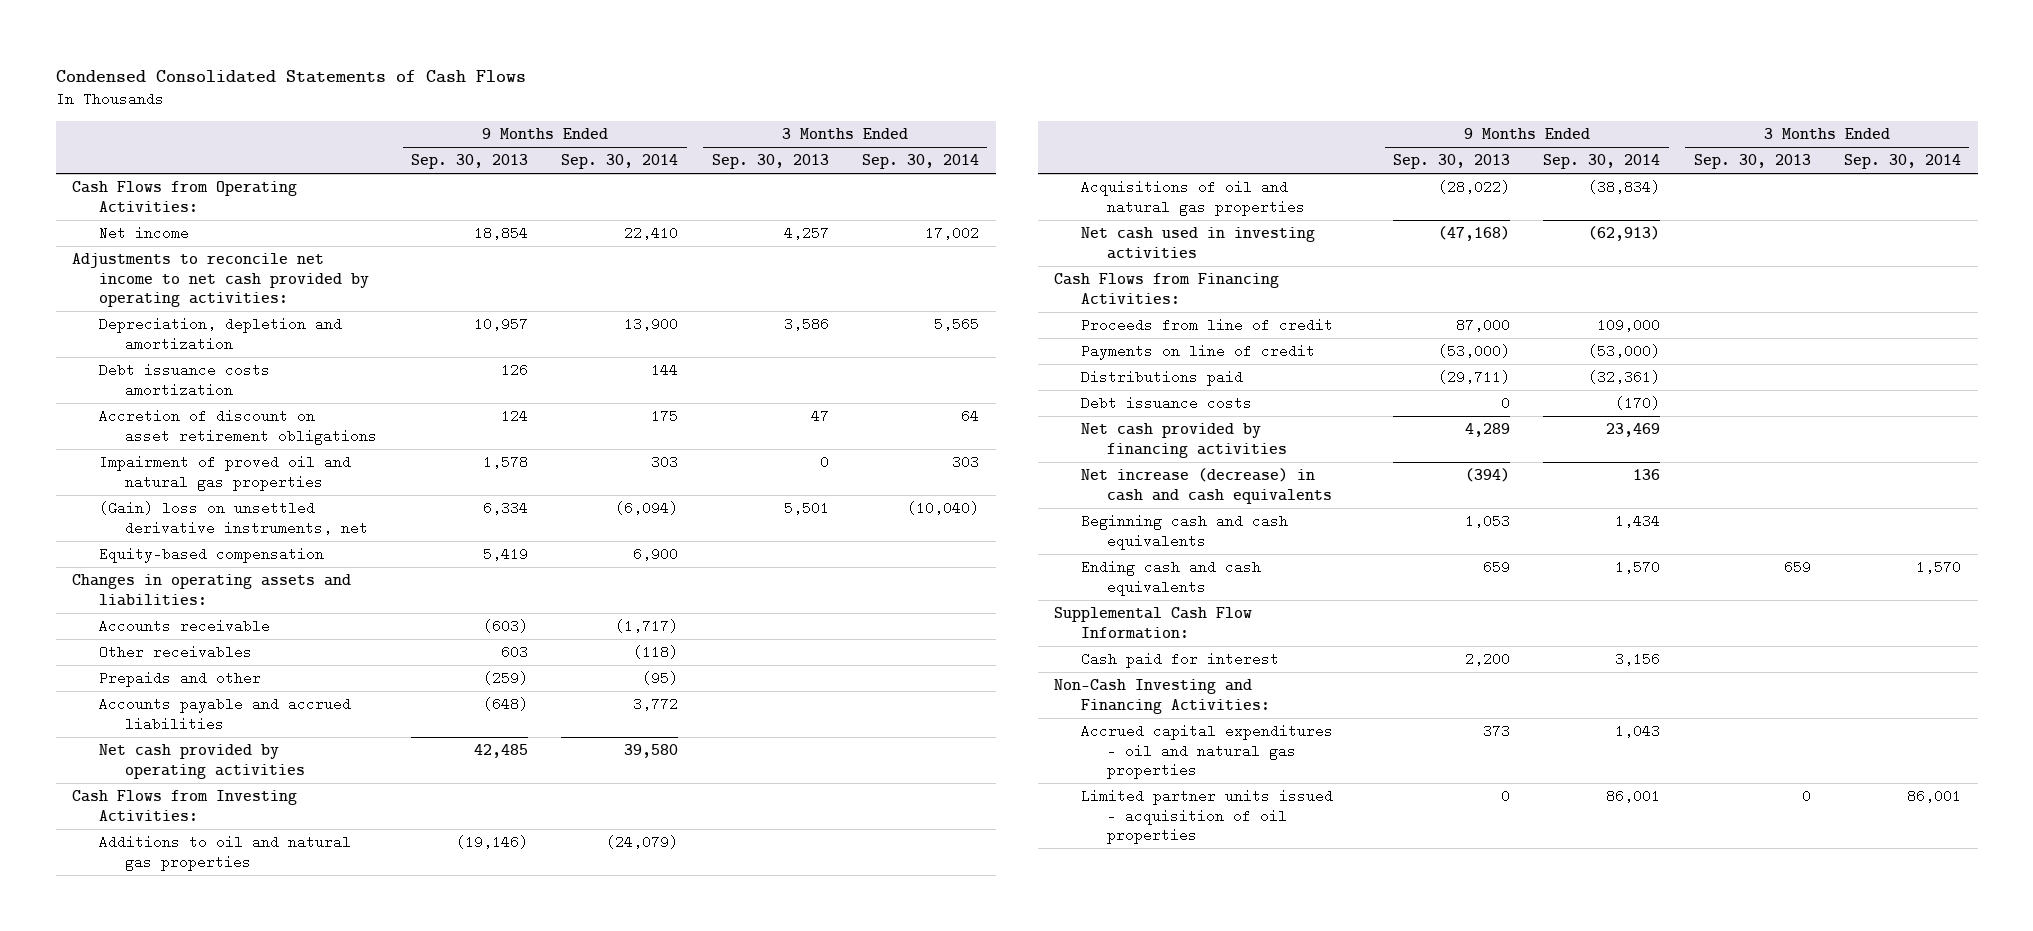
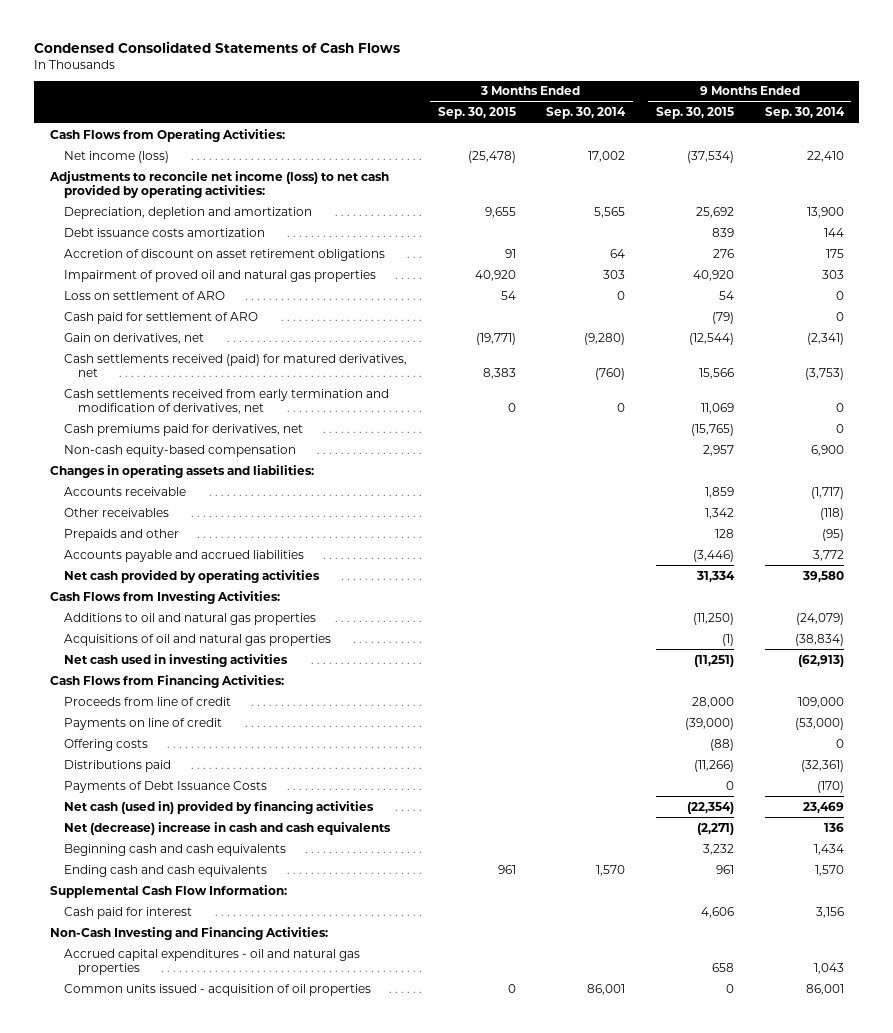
- | 9 Months Ended Sep. 30, 2013 | 9 Months Ended Sep. 30, 2014 | 3 Months Ended Sep. 30, 2013 | 3 Months Ended Sep. 30, 2014
+ | 3 Months Ended Sep. 30, 2015 | 3 Months Ended Sep. 30, 2014 | 9 Months Ended Sep. 30, 2015 | 9 Months Ended Sep. 30, 2014
- Net income | 18,854 | 22,410 | 4,257 | 17,002
- Adjustments to reconcile net income to net cash provided by operating activities:
+ Net income (loss) | (25,478) | 17,002 | (37,534) | 22,410
+ Adjustments to reconcile net income (loss) to net cash provided by operating activities:
- (Gain) loss on unsettled derivative instruments, net | 6,334 | (6,094) | 5,501 | (10,040)
- Equity-based compensation | 5,419 | 6,900 | |
+ Loss on settlement of ARO | 54 | 0 | 54 | 0
+ Cash paid for settlement of ARO | | | (79) | 0
+ Gain on derivatives, net | (19,771) | (9,280) | (12,544) | (2,341)
+ Cash settlements received (paid) for matured derivatives, net | 8,383 | (760) | 15,566 | (3,753)
+ Cash settlements received from early termination and modification of derivatives, net | 0 | 0 | 11,069 | 0
+ Cash premiums paid for derivatives, net | | | (15,765) | 0
+ Non-cash equity-based compensation | | | 2,957 | 6,900
+ Offering costs | | | (88) | 0
- Debt issuance costs | 0 | (170) | |
- Net cash provided by financing activities | 4,289 | 23,469 | |
- Net increase (decrease) in cash and cash equivalents | (394) | 136 | |
+ Payments of Debt Issuance Costs | | | 0 | (170)
+ Net cash (used in) provided by financing activities | | | (22,354) | 23,469
+ Net (decrease) increase in cash and cash equivalents | | | (2,271) | 136
- Limited partner units issued - acquisition of oil properties | 0 | 86,001 | 0 | 86,001
+ Common units issued - acquisition of oil properties | 0 | 86,001 | 0 | 86,001

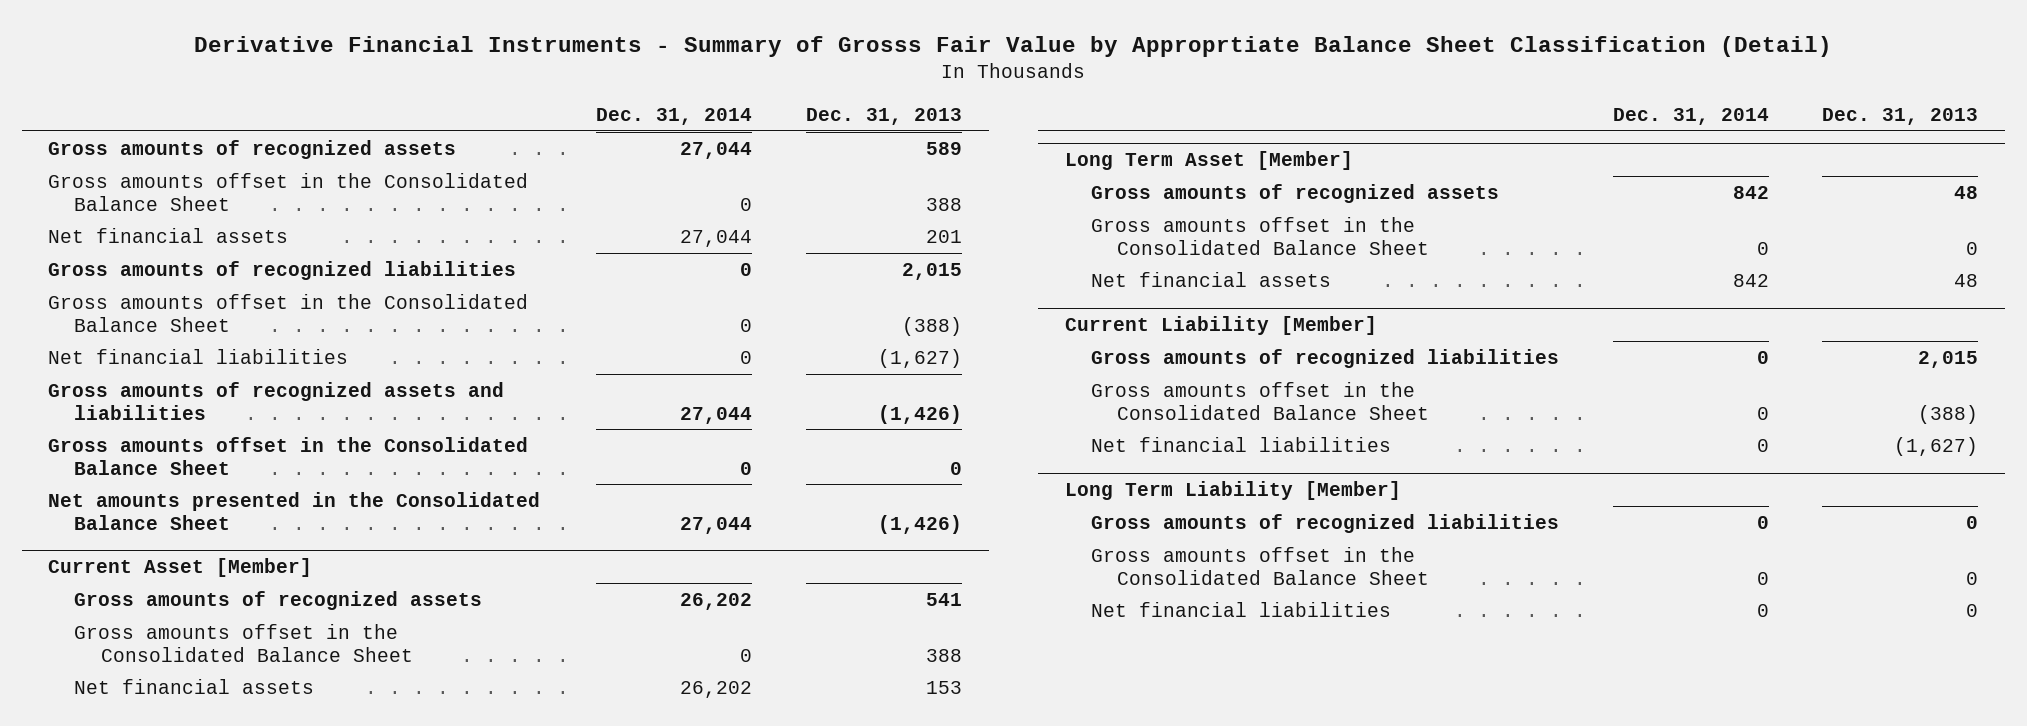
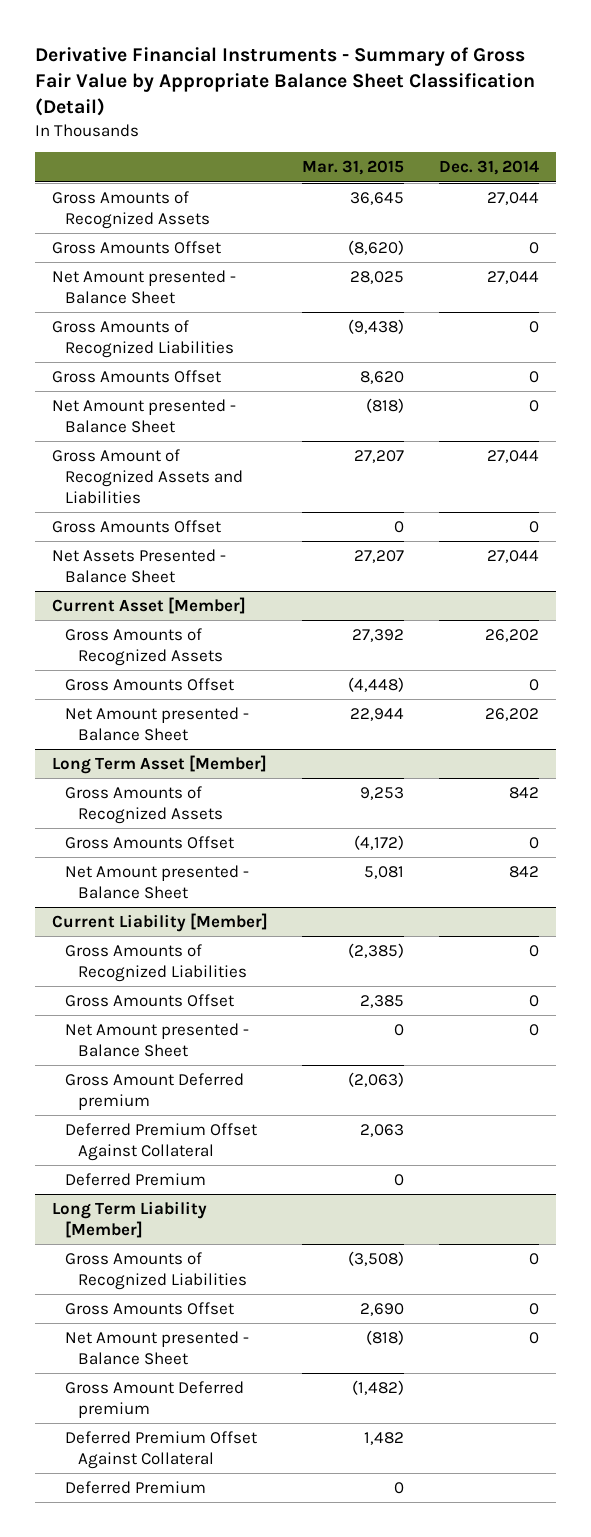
- Derivative Financial Instruments - Summary of Grosss Fair Value by Approprtiate Balance Sheet Classification (Detail)
+ Derivative Financial Instruments - Summary of Gross Fair Value by Appropriate Balance Sheet Classification (Detail)
- | Dec. 31, 2014 | Dec. 31, 2013
+ | Mar. 31, 2015 | Dec. 31, 2014
- Gross amounts of recognized assets | 27,044 | 589
- Gross amounts offset in the Consolidated Balance Sheet | 0 | 388
- Net financial assets | 27,044 | 201
- Gross amounts of recognized liabilities | 0 | 2,015
- Gross amounts offset in the Consolidated Balance Sheet | 0 | (388)
- Net financial liabilities | 0 | (1,627)
- Gross amounts of recognized assets and liabilities | 27,044 | (1,426)
- Gross amounts offset in the Consolidated Balance Sheet | 0 | 0
- Net amounts presented in the Consolidated Balance Sheet | 27,044 | (1,426)
+ Gross Amounts of Recognized Assets | 36,645 | 27,044
+ Gross Amounts Offset | (8,620) | 0
+ Net Amount presented - Balance Sheet | 28,025 | 27,044
+ Gross Amounts of Recognized Liabilities | (9,438) | 0
+ Gross Amounts Offset | 8,620 | 0
+ Net Amount presented - Balance Sheet | (818) | 0
+ Gross Amount of Recognized Assets and Liabilities | 27,207 | 27,044
+ Gross Amounts Offset | 0 | 0
+ Net Assets Presented - Balance Sheet | 27,207 | 27,044
@ Current Asset [Member]
- Gross amounts of recognized assets | 26,202 | 541
- Gross amounts offset in the Consolidated Balance Sheet | 0 | 388
- Net financial assets | 26,202 | 153
+ Gross Amounts of Recognized Assets | 27,392 | 26,202
+ Gross Amounts Offset | (4,448) | 0
+ Net Amount presented - Balance Sheet | 22,944 | 26,202
@ Long Term Asset [Member]
- Gross amounts of recognized assets | 842 | 48
- Gross amounts offset in the Consolidated Balance Sheet | 0 | 0
- Net financial assets | 842 | 48
+ Gross Amounts of Recognized Assets | 9,253 | 842
+ Gross Amounts Offset | (4,172) | 0
+ Net Amount presented - Balance Sheet | 5,081 | 842
@ Current Liability [Member]
- Gross amounts of recognized liabilities | 0 | 2,015
- Gross amounts offset in the Consolidated Balance Sheet | 0 | (388)
- Net financial liabilities | 0 | (1,627)
+ Gross Amounts of Recognized Liabilities | (2,385) | 0
+ Gross Amounts Offset | 2,385 | 0
+ Net Amount presented - Balance Sheet | 0 | 0
+ Gross Amount Deferred premium | (2,063) |
+ Deferred Premium Offset Against Collateral | 2,063 |
+ Deferred Premium | 0 |
@ Long Term Liability [Member]
- Gross amounts of recognized liabilities | 0 | 0
- Gross amounts offset in the Consolidated Balance Sheet | 0 | 0
- Net financial liabilities | 0 | 0
+ Gross Amounts of Recognized Liabilities | (3,508) | 0
+ Gross Amounts Offset | 2,690 | 0
+ Net Amount presented - Balance Sheet | (818) | 0
+ Gross Amount Deferred premium | (1,482) |
+ Deferred Premium Offset Against Collateral | 1,482 |
+ Deferred Premium | 0 |

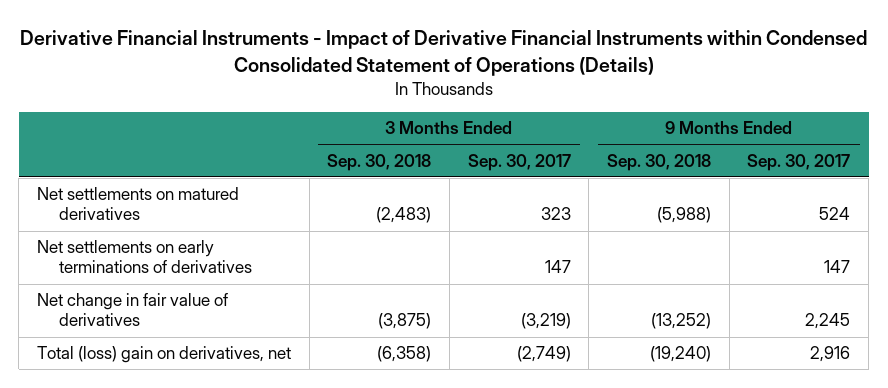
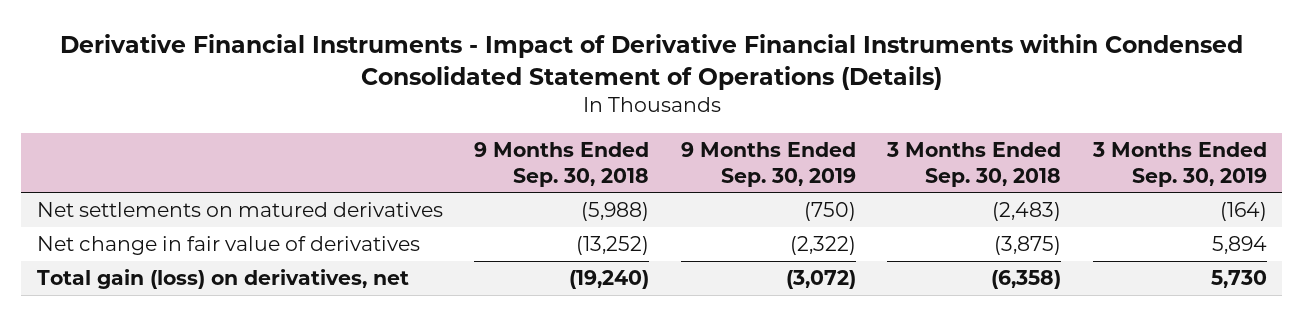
- | 3 Months Ended Sep. 30, 2018 | 3 Months Ended Sep. 30, 2017 | 9 Months Ended Sep. 30, 2018 | 9 Months Ended Sep. 30, 2017
+ | 9 Months Ended Sep. 30, 2018 | 9 Months Ended Sep. 30, 2019 | 3 Months Ended Sep. 30, 2018 | 3 Months Ended Sep. 30, 2019
- Net settlements on early terminations of derivatives | | 147 | | 147
- Total (loss) gain on derivatives, net | (6,358) | (2,749) | (19,240) | 2,916
+ Total gain (loss) on derivatives, net | (19,240) | (3,072) | (6,358) | 5,730

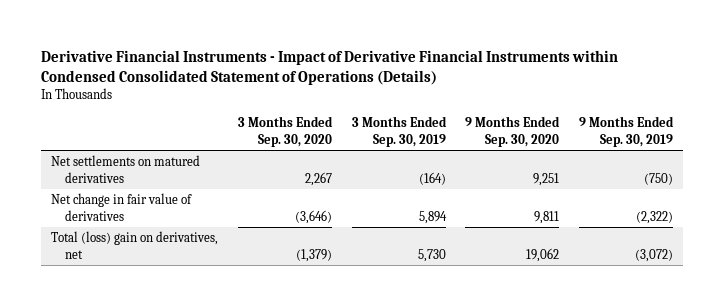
- | 9 Months Ended Sep. 30, 2018 | 9 Months Ended Sep. 30, 2019 | 3 Months Ended Sep. 30, 2018 | 3 Months Ended Sep. 30, 2019
+ | 3 Months Ended Sep. 30, 2020 | 3 Months Ended Sep. 30, 2019 | 9 Months Ended Sep. 30, 2020 | 9 Months Ended Sep. 30, 2019
- Total gain (loss) on derivatives, net | (19,240) | (3,072) | (6,358) | 5,730
+ Total (loss) gain on derivatives, net | (1,379) | 5,730 | 19,062 | (3,072)

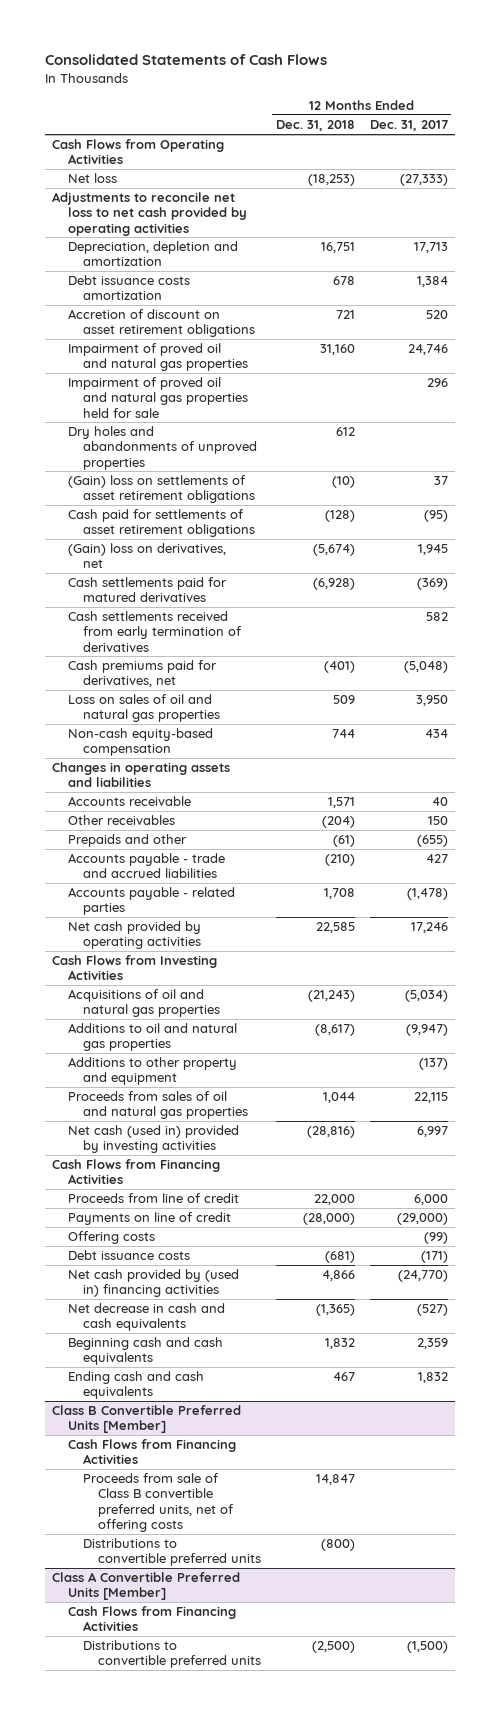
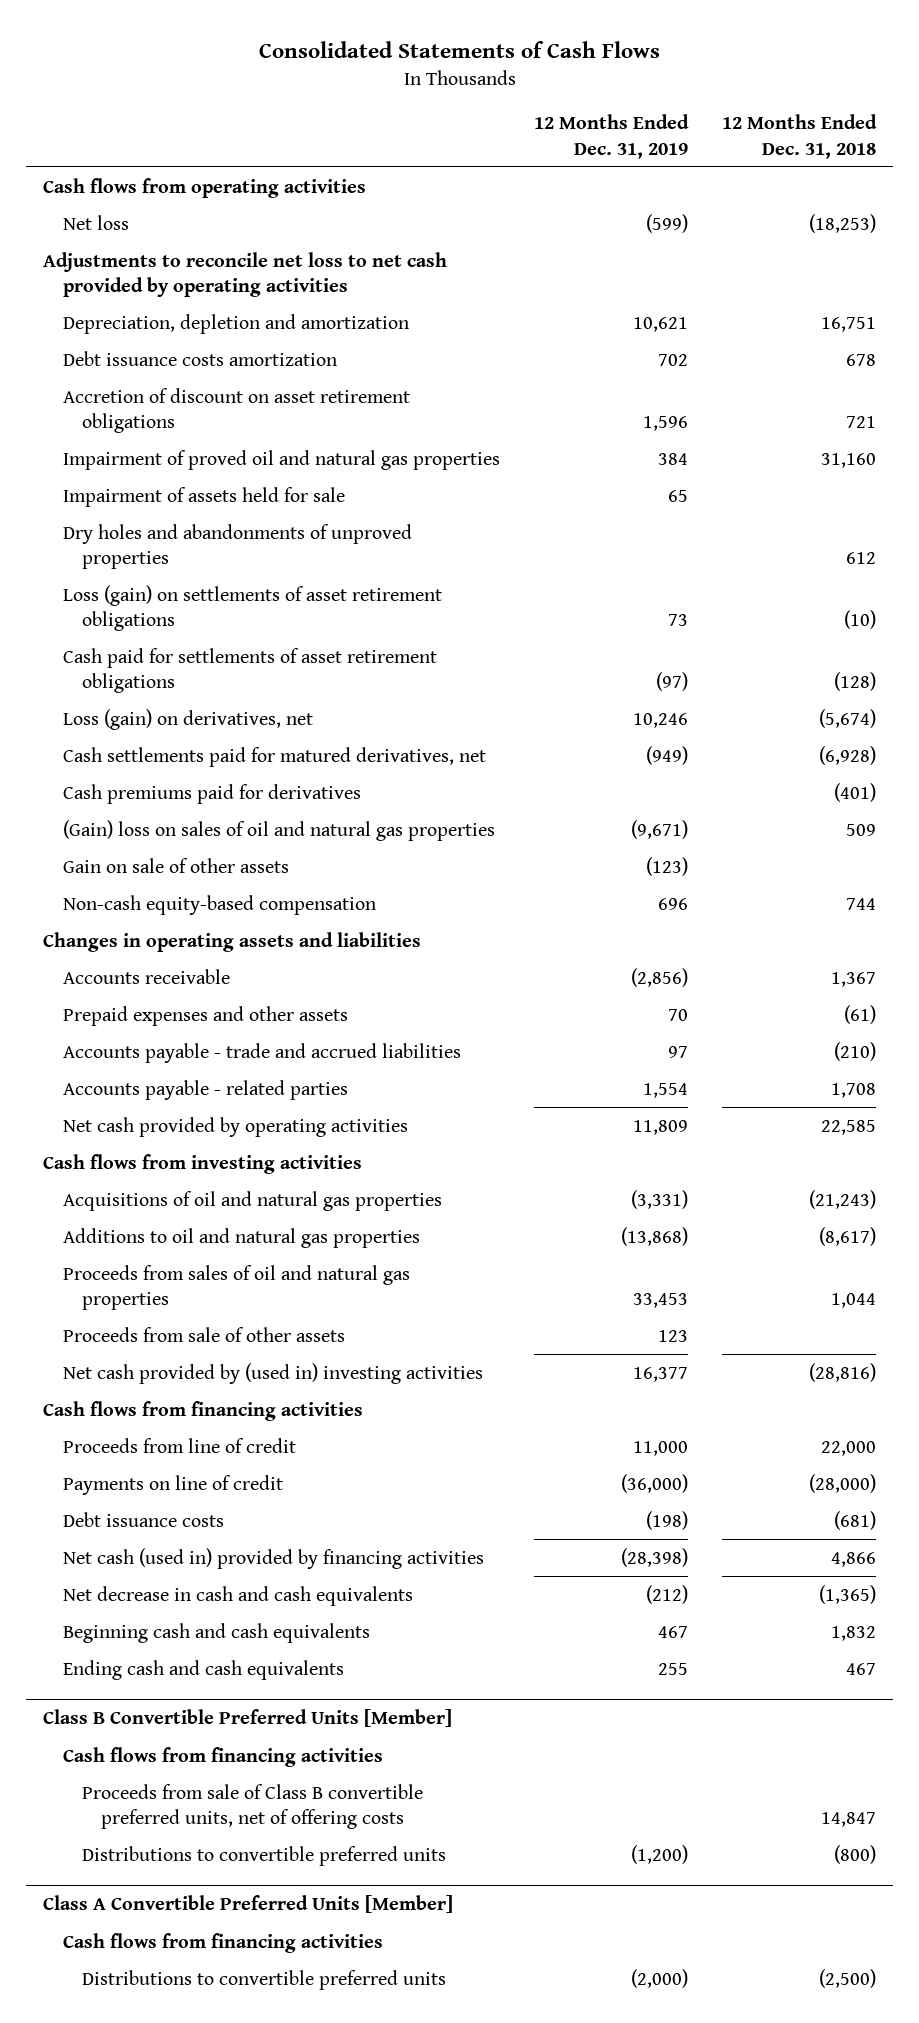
- | 12 Months Ended Dec. 31, 2018 | 12 Months Ended Dec. 31, 2017
+ | 12 Months Ended Dec. 31, 2019 | 12 Months Ended Dec. 31, 2018
- Cash Flows from Operating Activities
+ Cash flows from operating activities
- Impairment of proved oil and natural gas properties held for sale | | 296
+ Impairment of assets held for sale | 65 |
- (Gain) loss on settlements of asset retirement obligations | (10) | 37
+ Loss (gain) on settlements of asset retirement obligations | 73 | (10)
- (Gain) loss on derivatives, net | (5,674) | 1,945
- Cash settlements paid for matured derivatives | (6,928) | (369)
- Cash settlements received from early termination of derivatives | | 582
- Cash premiums paid for derivatives, net | (401) | (5,048)
- Loss on sales of oil and natural gas properties | 509 | 3,950
+ Loss (gain) on derivatives, net | 10,246 | (5,674)
+ Cash settlements paid for matured derivatives, net | (949) | (6,928)
+ Cash premiums paid for derivatives | | (401)
+ (Gain) loss on sales of oil and natural gas properties | (9,671) | 509
+ Gain on sale of other assets | (123) |
- Accounts receivable | 1,571 | 40
- Other receivables | (204) | 150
- Prepaids and other | (61) | (655)
+ Accounts receivable | (2,856) | 1,367
+ Prepaid expenses and other assets | 70 | (61)
- Cash Flows from Investing Activities
+ Cash flows from investing activities
- Additions to other property and equipment | | (137)
- Net cash (used in) provided by investing activities | (28,816) | 6,997
- Cash Flows from Financing Activities
+ Proceeds from sale of other assets | 123 |
+ Net cash provided by (used in) investing activities | 16,377 | (28,816)
+ Cash flows from financing activities
- Offering costs | | (99)
- Net cash provided by (used in) financing activities | 4,866 | (24,770)
+ Net cash (used in) provided by financing activities | (28,398) | 4,866
@ Class B Convertible Preferred Units [Member]
- Cash Flows from Financing Activities
+ Cash flows from financing activities
@ Class A Convertible Preferred Units [Member]
- Cash Flows from Financing Activities
+ Cash flows from financing activities

